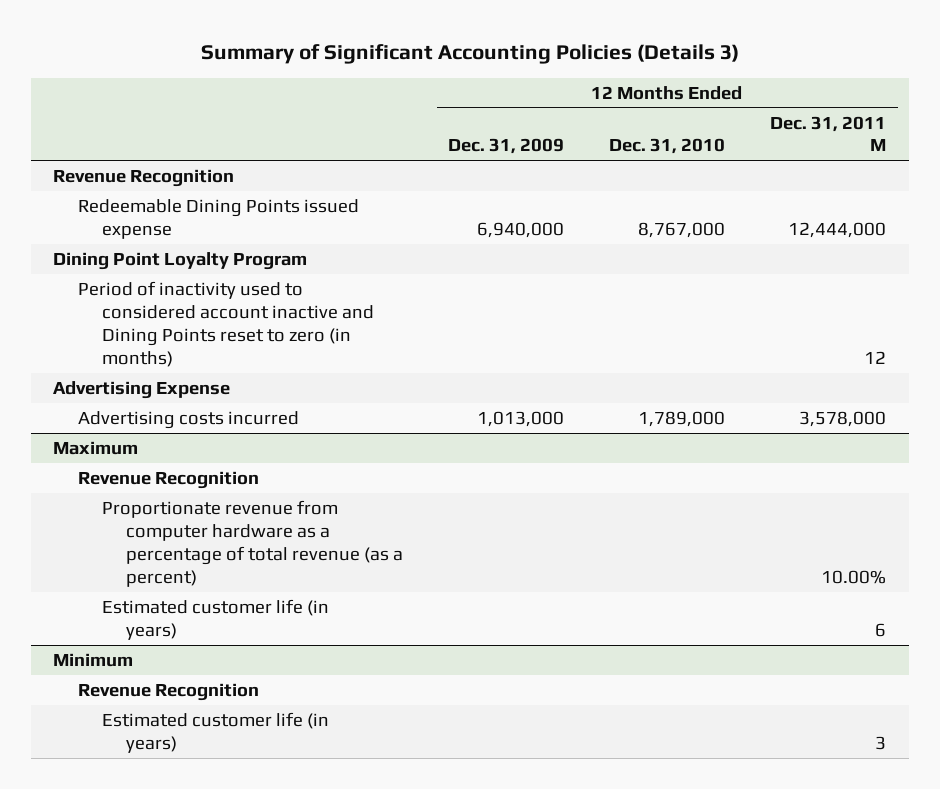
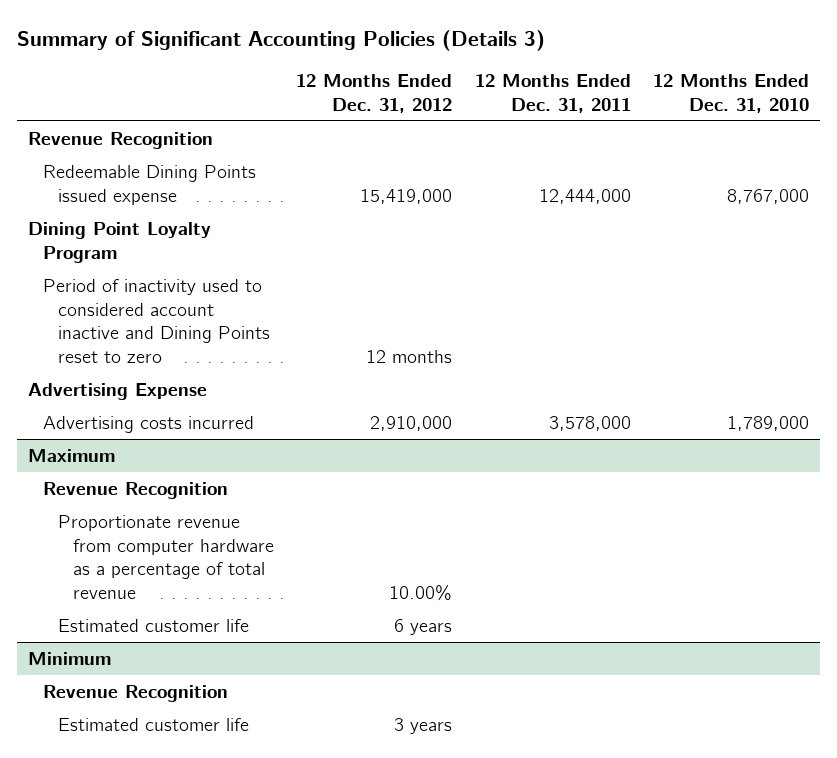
- | 12 Months Ended Dec. 31, 2009 | 12 Months Ended Dec. 31, 2010 | 12 Months Ended Dec. 31, 2011 M
+ | 12 Months Ended Dec. 31, 2012 | 12 Months Ended Dec. 31, 2011 | 12 Months Ended Dec. 31, 2010
- Period of inactivity used to considered account inactive and Dining Points reset to zero (in months) | | | 12
+ Period of inactivity used to considered account inactive and Dining Points reset to zero | 12 months | |
@ Maximum
- Proportionate revenue from computer hardware as a percentage of total revenue (as a percent) | | | 10.00%
- Estimated customer life (in years) | | | 6
+ Proportionate revenue from computer hardware as a percentage of total revenue | 10.00% | |
+ Estimated customer life | 6 years | |
@ Minimum
- Estimated customer life (in years) | | | 3
+ Estimated customer life | 3 years | |

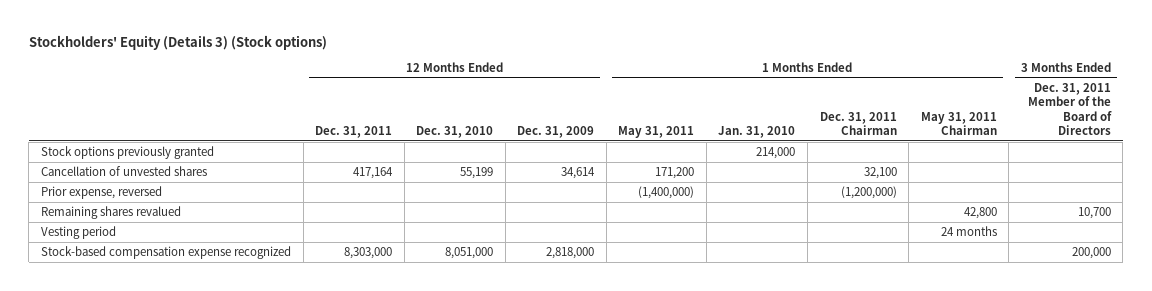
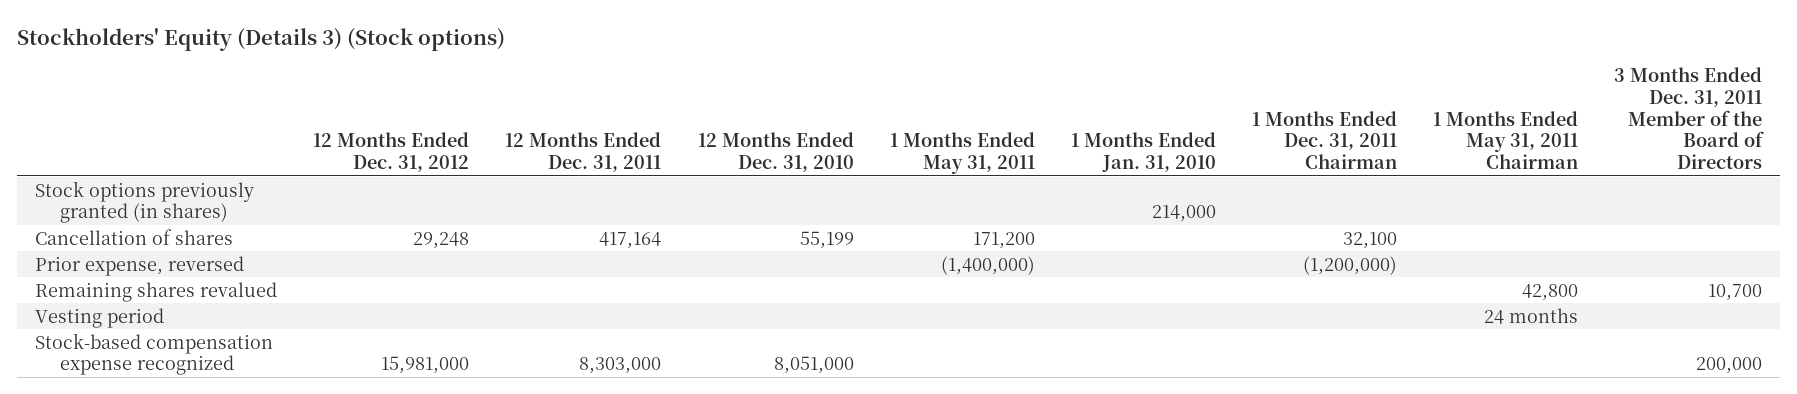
- | 12 Months Ended Dec. 31, 2011 | 12 Months Ended Dec. 31, 2010 | 12 Months Ended Dec. 31, 2009 | 1 Months Ended May 31, 2011 | 1 Months Ended Jan. 31, 2010 | 1 Months Ended Dec. 31, 2011 Chairman | 1 Months Ended May 31, 2011 Chairman | 3 Months Ended Dec. 31, 2011 Member of the Board of Directors
+ | 12 Months Ended Dec. 31, 2012 | 12 Months Ended Dec. 31, 2011 | 12 Months Ended Dec. 31, 2010 | 1 Months Ended May 31, 2011 | 1 Months Ended Jan. 31, 2010 | 1 Months Ended Dec. 31, 2011 Chairman | 1 Months Ended May 31, 2011 Chairman | 3 Months Ended Dec. 31, 2011 Member of the Board of Directors
- Stock options previously granted | | | | | 214,000 | | |
- Cancellation of unvested shares | 417,164 | 55,199 | 34,614 | 171,200 | | 32,100 | |
+ Stock options previously granted (in shares) | | | | | 214,000 | | |
+ Cancellation of shares | 29,248 | 417,164 | 55,199 | 171,200 | | 32,100 | |

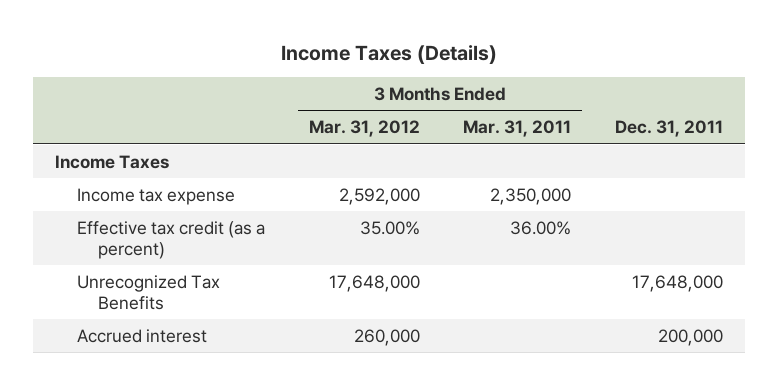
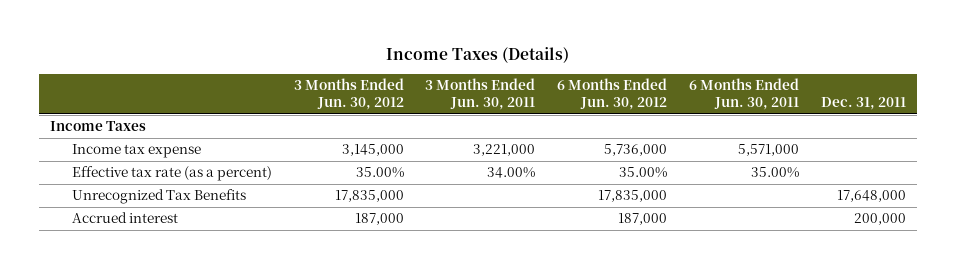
- | 3 Months Ended Mar. 31, 2012 | 3 Months Ended Mar. 31, 2011 | Dec. 31, 2011
+ | 3 Months Ended Jun. 30, 2012 | 3 Months Ended Jun. 30, 2011 | 6 Months Ended Jun. 30, 2012 | 6 Months Ended Jun. 30, 2011 | Dec. 31, 2011
- Effective tax credit (as a percent) | 35.00% | 36.00% |
+ Effective tax rate (as a percent) | 35.00% | 34.00% | 35.00% | 35.00% |

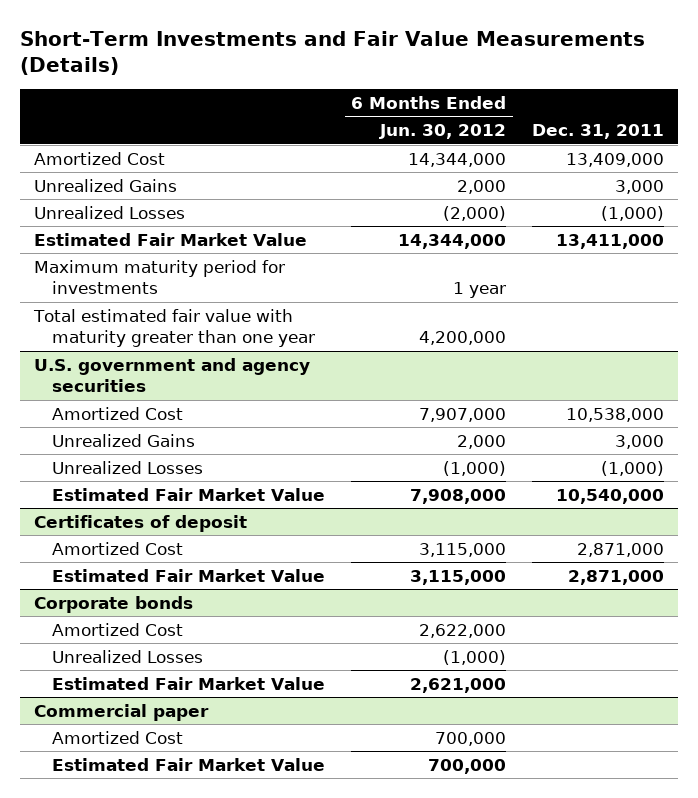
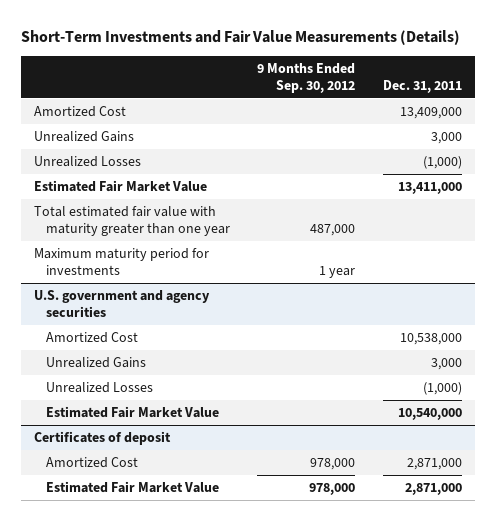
- | 6 Months Ended Jun. 30, 2012 | Dec. 31, 2011
+ | 9 Months Ended Sep. 30, 2012 | Dec. 31, 2011
moved down: Maximum maturity period for investments | 1 year |
- Corporate bonds
- Amortized Cost | 2,622,000 |
- Unrealized Losses | (1,000) |
- Estimated Fair Market Value | 2,621,000 |
- Commercial paper
- Amortized Cost | 700,000 |
- Estimated Fair Market Value | 700,000 |

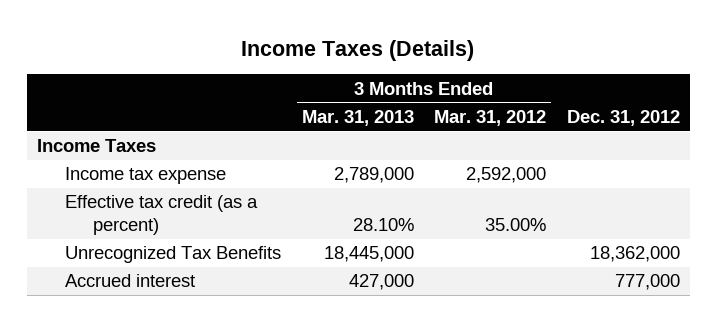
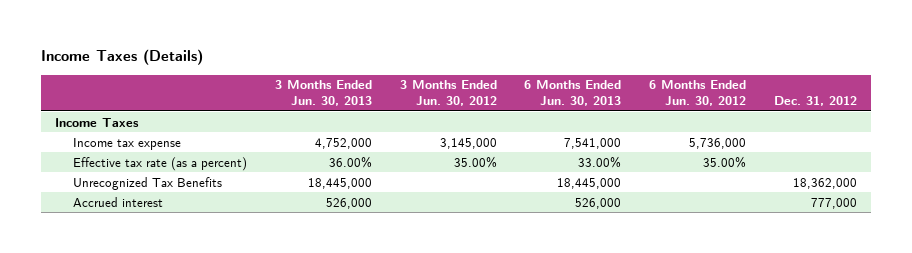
- | 3 Months Ended Mar. 31, 2013 | 3 Months Ended Mar. 31, 2012 | Dec. 31, 2012
+ | 3 Months Ended Jun. 30, 2013 | 3 Months Ended Jun. 30, 2012 | 6 Months Ended Jun. 30, 2013 | 6 Months Ended Jun. 30, 2012 | Dec. 31, 2012
- Effective tax credit (as a percent) | 28.10% | 35.00% |
+ Effective tax rate (as a percent) | 36.00% | 35.00% | 33.00% | 35.00% |

